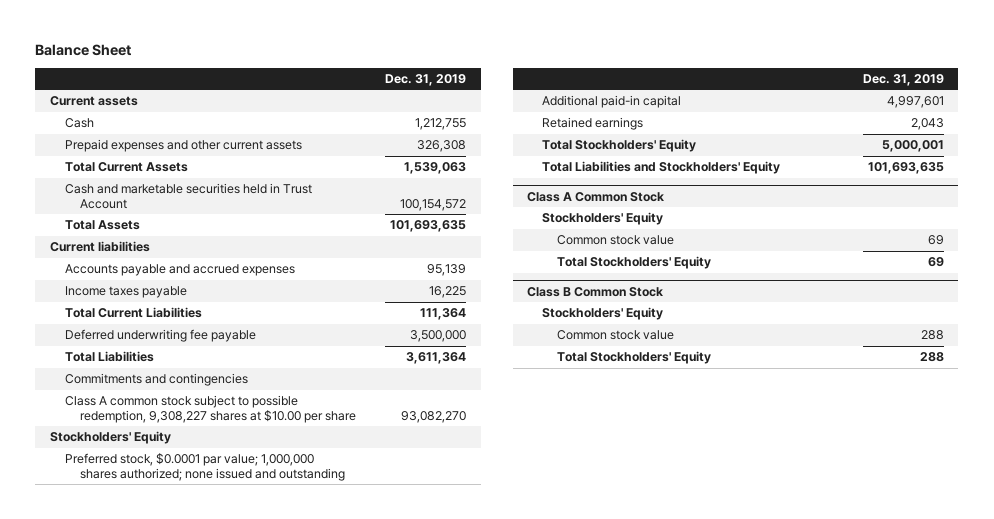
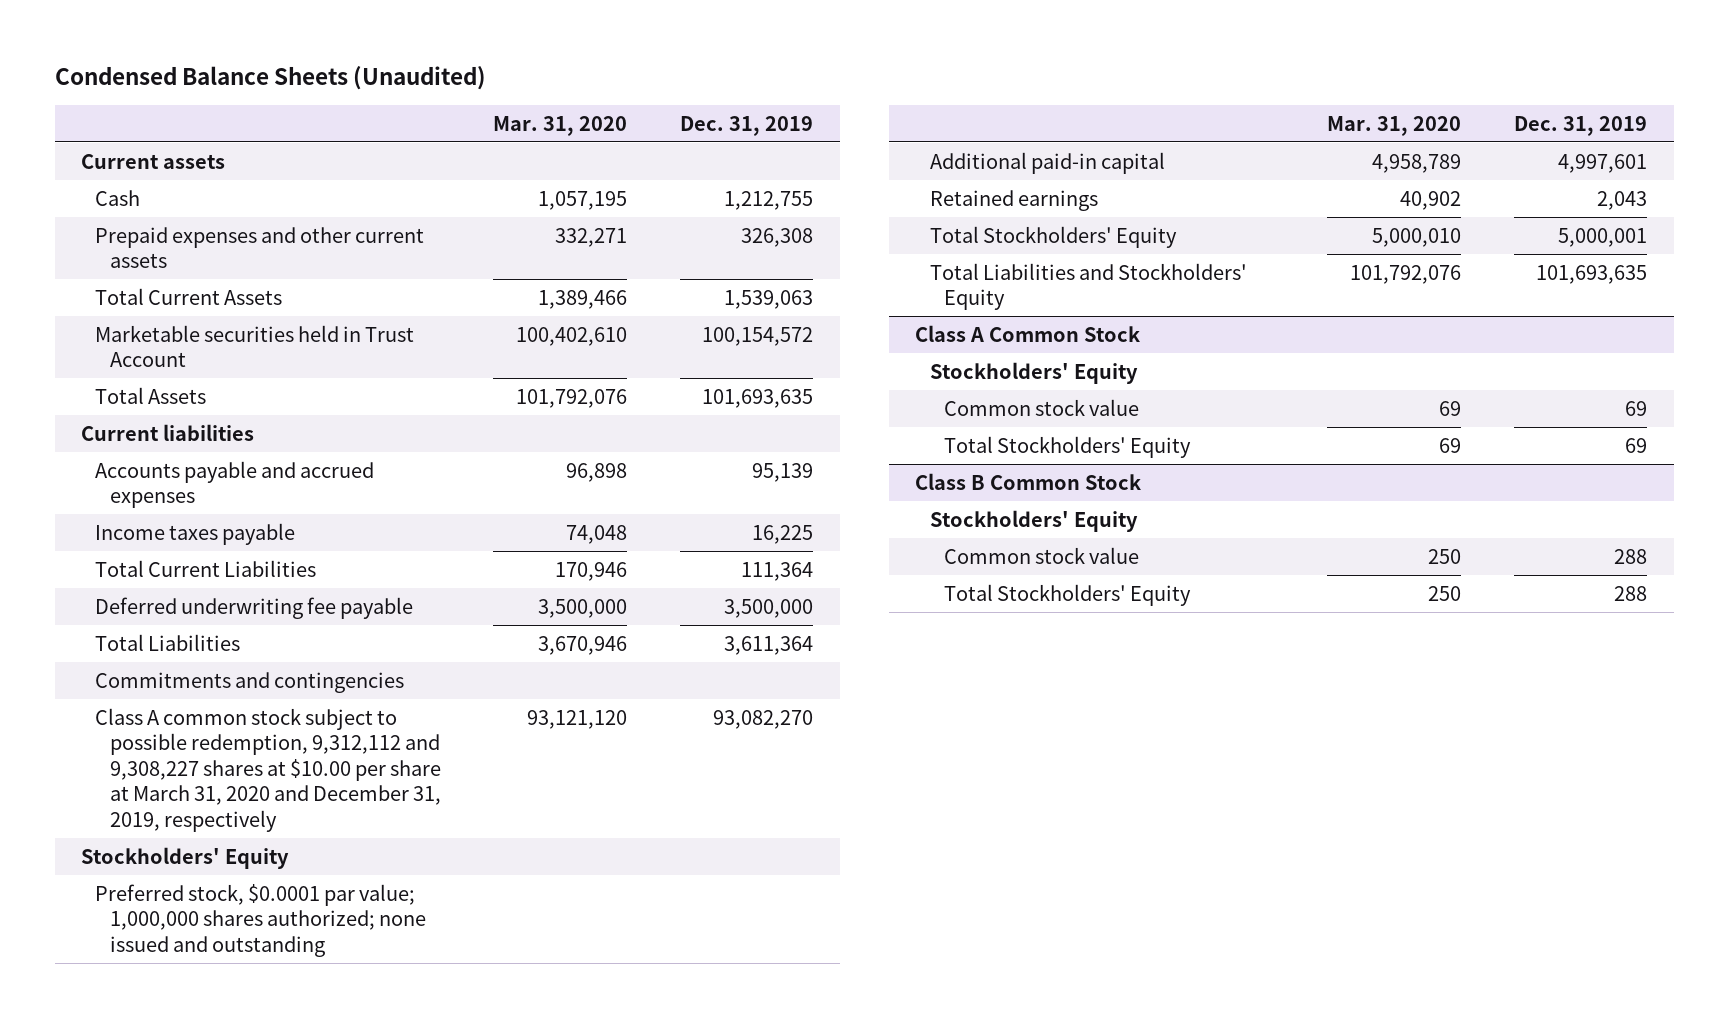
- Balance Sheet
+ Condensed Balance Sheets (Unaudited)
- | Dec. 31, 2019
+ | Mar. 31, 2020 | Dec. 31, 2019
- Cash and marketable securities held in Trust Account | 100,154,572
+ Marketable securities held in Trust Account | 100,402,610 | 100,154,572
- Class A common stock subject to possible redemption, 9,308,227 shares at $10.00 per share | 93,082,270
+ Class A common stock subject to possible redemption, 9,312,112 and 9,308,227 shares at $10.00 per share at March 31, 2020 and December 31, 2019, respectively | 93,121,120 | 93,082,270

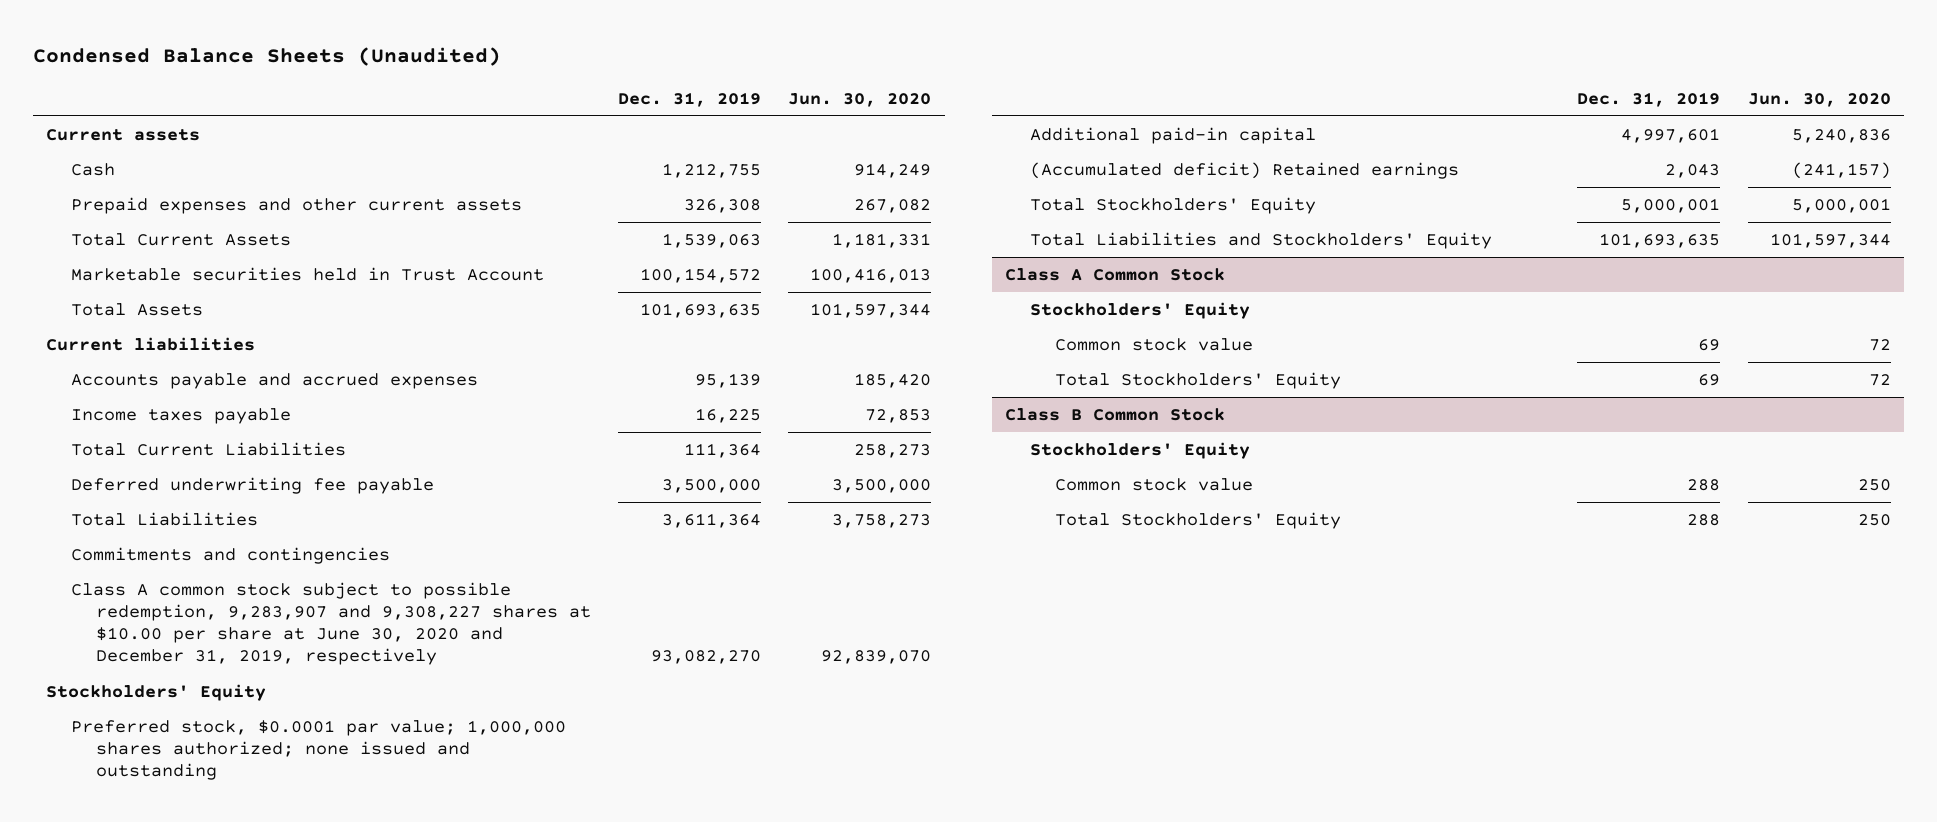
- | Mar. 31, 2020 | Dec. 31, 2019
+ | Dec. 31, 2019 | Jun. 30, 2020
- Class A common stock subject to possible redemption, 9,312,112 and 9,308,227 shares at $10.00 per share at March 31, 2020 and December 31, 2019, respectively | 93,121,120 | 93,082,270
+ Class A common stock subject to possible redemption, 9,283,907 and 9,308,227 shares at $10.00 per share at June 30, 2020 and December 31, 2019, respectively | 93,082,270 | 92,839,070
- Retained earnings | 40,902 | 2,043
+ (Accumulated deficit) Retained earnings | 2,043 | (241,157)

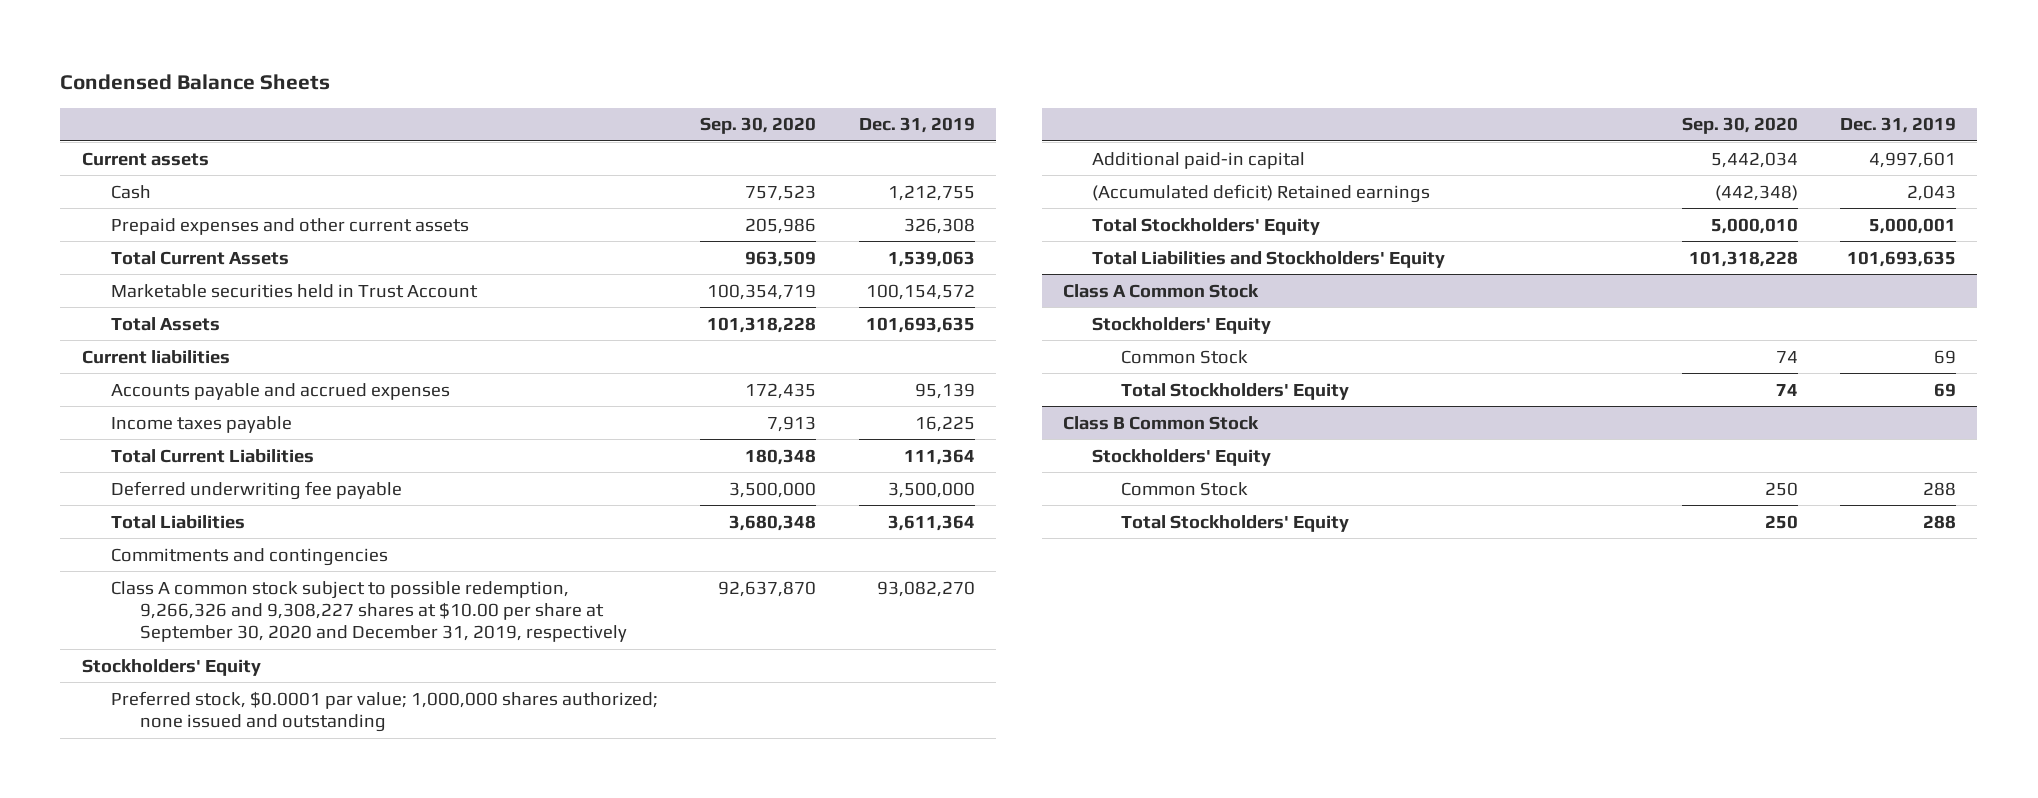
- Condensed Balance Sheets (Unaudited)
+ Condensed Balance Sheets
- | Dec. 31, 2019 | Jun. 30, 2020
+ | Sep. 30, 2020 | Dec. 31, 2019
- Class A common stock subject to possible redemption, 9,283,907 and 9,308,227 shares at $10.00 per share at June 30, 2020 and December 31, 2019, respectively | 93,082,270 | 92,839,070
+ Class A common stock subject to possible redemption, 9,266,326 and 9,308,227 shares at $10.00 per share at September 30, 2020 and December 31, 2019, respectively | 92,637,870 | 93,082,270
@ Class A Common Stock
- Common stock value | 69 | 72
+ Common Stock | 74 | 69
@ Class B Common Stock
- Common stock value | 288 | 250
+ Common Stock | 250 | 288

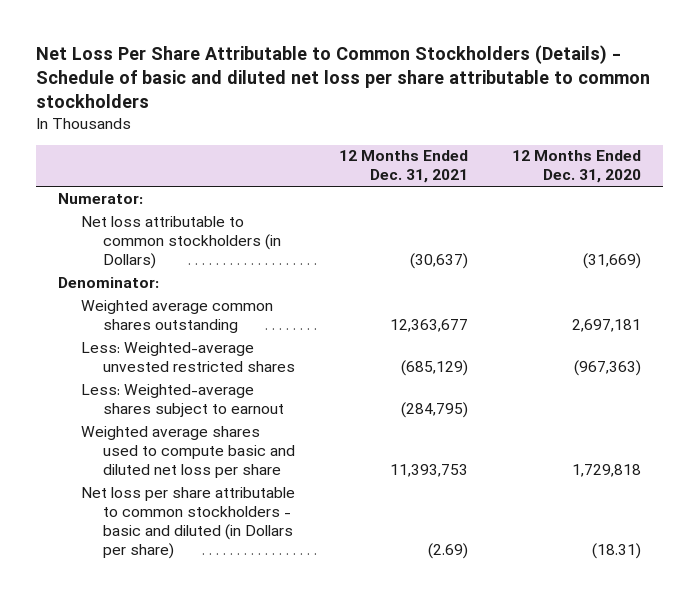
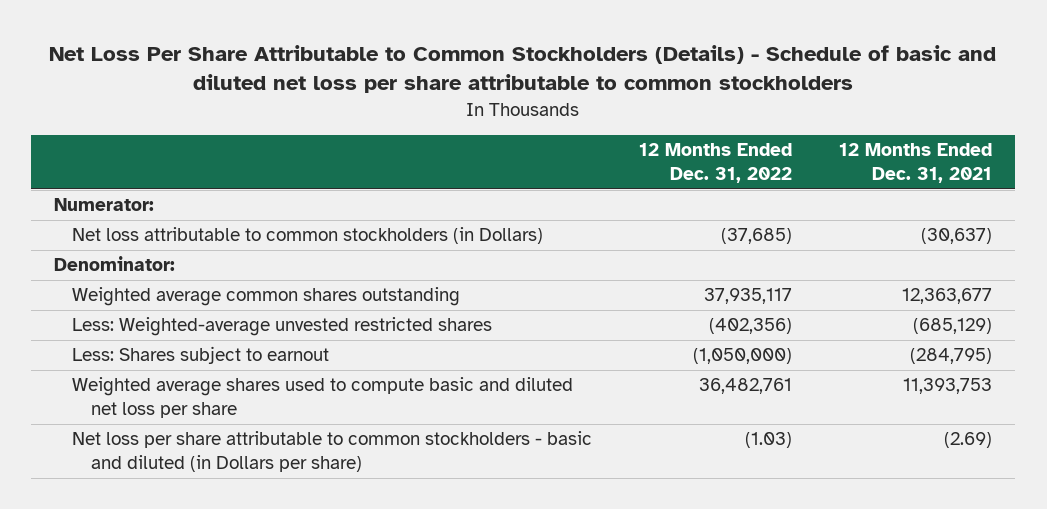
- | 12 Months Ended Dec. 31, 2021 | 12 Months Ended Dec. 31, 2020
+ | 12 Months Ended Dec. 31, 2022 | 12 Months Ended Dec. 31, 2021
- Less: Weighted-average shares subject to earnout | (284,795) |
+ Less: Shares subject to earnout | (1,050,000) | (284,795)

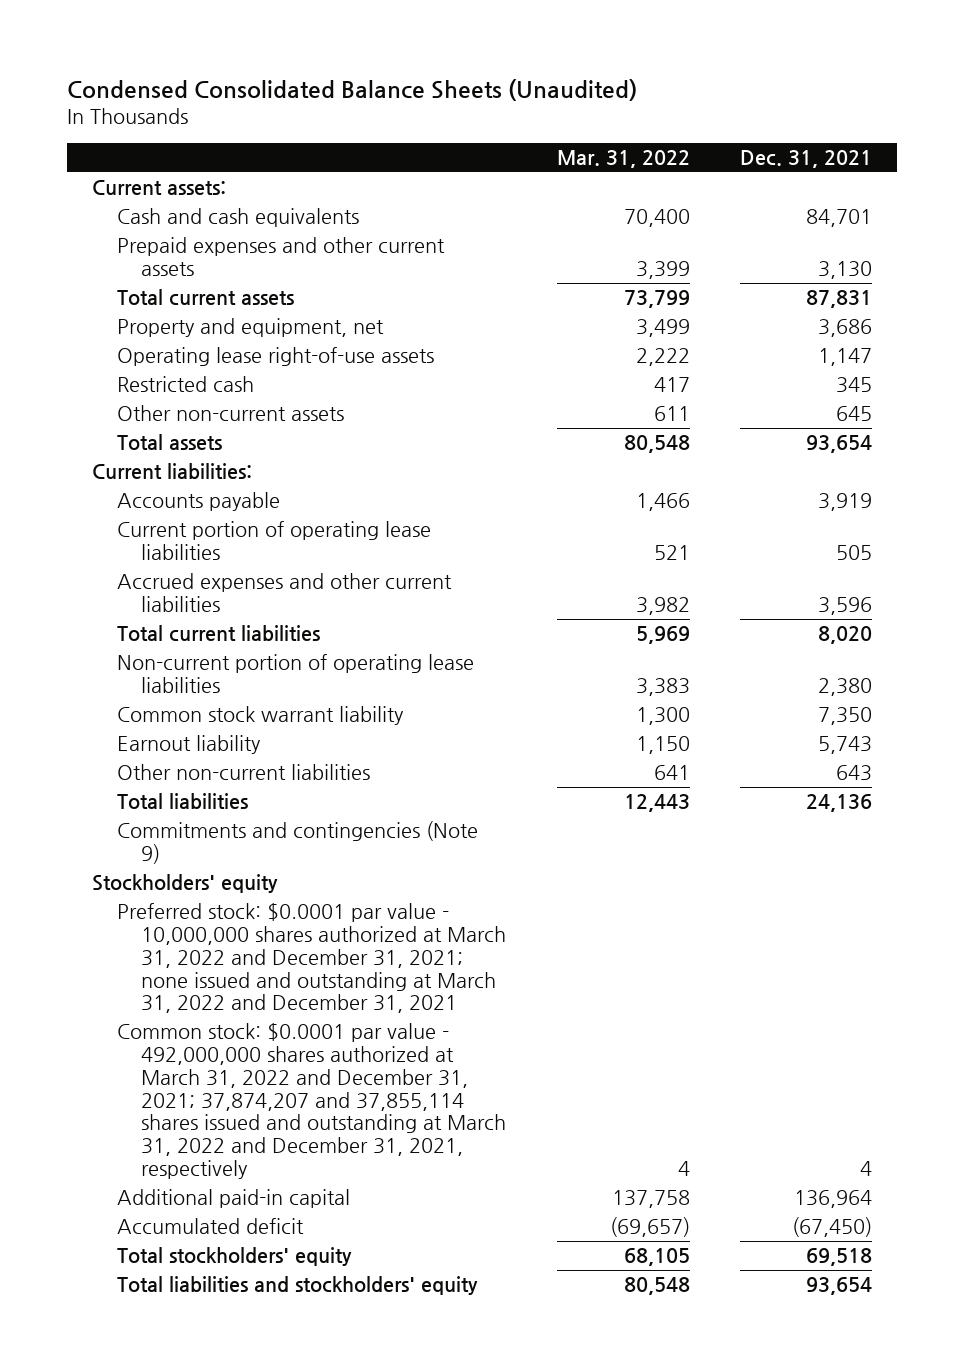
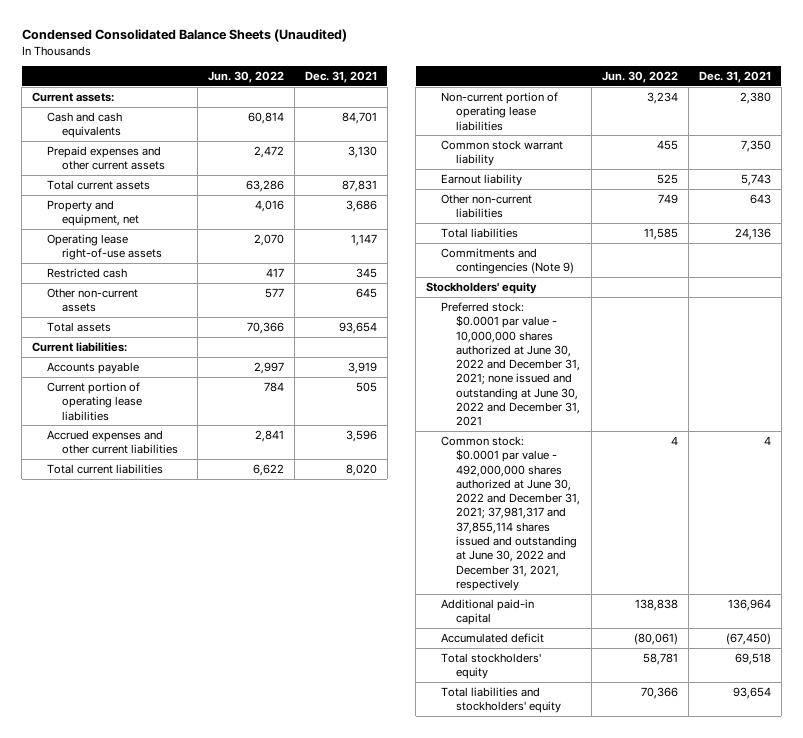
- | Mar. 31, 2022 | Dec. 31, 2021
+ | Jun. 30, 2022 | Dec. 31, 2021
- Preferred stock: $0.0001 par value - 10,000,000 shares authorized at March 31, 2022 and December 31, 2021; none issued and outstanding at March 31, 2022 and December 31, 2021
- Common stock: $0.0001 par value - 492,000,000 shares authorized at March 31, 2022 and December 31, 2021; 37,874,207 and 37,855,114 shares issued and outstanding at March 31, 2022 and December 31, 2021, respectively | 4 | 4
+ Preferred stock: $0.0001 par value - 10,000,000 shares authorized at June 30, 2022 and December 31, 2021; none issued and outstanding at June 30, 2022 and December 31, 2021
+ Common stock: $0.0001 par value - 492,000,000 shares authorized at June 30, 2022 and December 31, 2021; 37,981,317 and 37,855,114 shares issued and outstanding at June 30, 2022 and December 31, 2021, respectively | 4 | 4

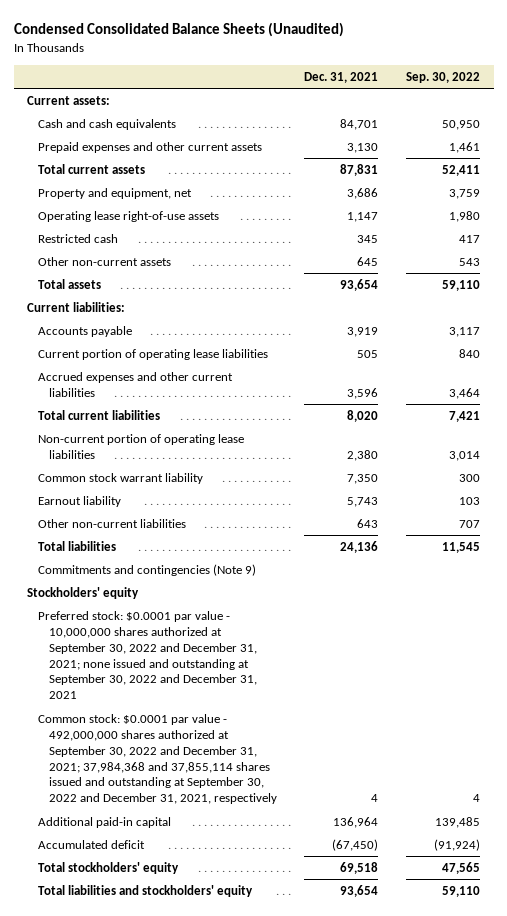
- | Jun. 30, 2022 | Dec. 31, 2021
+ | Dec. 31, 2021 | Sep. 30, 2022
- Preferred stock: $0.0001 par value - 10,000,000 shares authorized at June 30, 2022 and December 31, 2021; none issued and outstanding at June 30, 2022 and December 31, 2021
- Common stock: $0.0001 par value - 492,000,000 shares authorized at June 30, 2022 and December 31, 2021; 37,981,317 and 37,855,114 shares issued and outstanding at June 30, 2022 and December 31, 2021, respectively | 4 | 4
+ Preferred stock: $0.0001 par value - 10,000,000 shares authorized at September 30, 2022 and December 31, 2021; none issued and outstanding at September 30, 2022 and December 31, 2021
+ Common stock: $0.0001 par value - 492,000,000 shares authorized at September 30, 2022 and December 31, 2021; 37,984,368 and 37,855,114 shares issued and outstanding at September 30, 2022 and December 31, 2021, respectively | 4 | 4

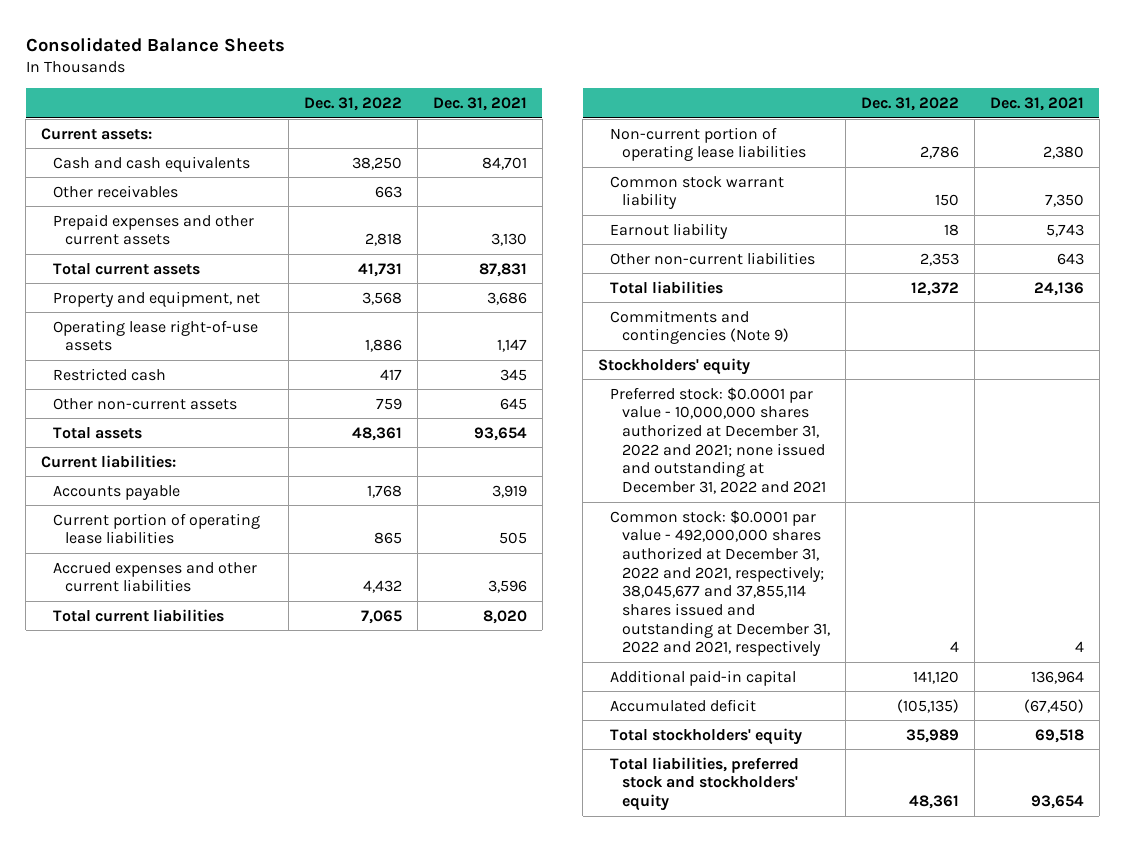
- Condensed Consolidated Balance Sheets (Unaudited)
+ Consolidated Balance Sheets
- | Dec. 31, 2021 | Sep. 30, 2022
+ | Dec. 31, 2022 | Dec. 31, 2021
+ Other receivables | 663 |
- Preferred stock: $0.0001 par value - 10,000,000 shares authorized at September 30, 2022 and December 31, 2021; none issued and outstanding at September 30, 2022 and December 31, 2021
- Common stock: $0.0001 par value - 492,000,000 shares authorized at September 30, 2022 and December 31, 2021; 37,984,368 and 37,855,114 shares issued and outstanding at September 30, 2022 and December 31, 2021, respectively | 4 | 4
+ Preferred stock: $0.0001 par value - 10,000,000 shares authorized at December 31, 2022 and 2021; none issued and outstanding at December 31, 2022 and 2021
+ Common stock: $0.0001 par value - 492,000,000 shares authorized at December 31, 2022 and 2021, respectively; 38,045,677 and 37,855,114 shares issued and outstanding at December 31, 2022 and 2021, respectively | 4 | 4
- Total liabilities and stockholders' equity | 93,654 | 59,110
+ Total liabilities, preferred stock and stockholders' equity | 48,361 | 93,654

